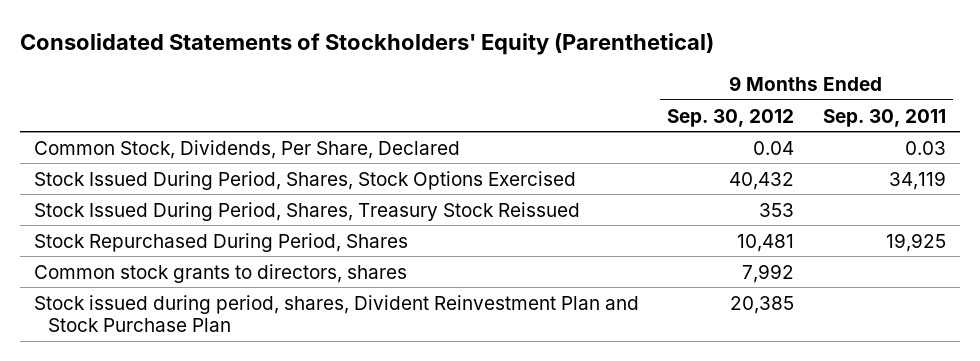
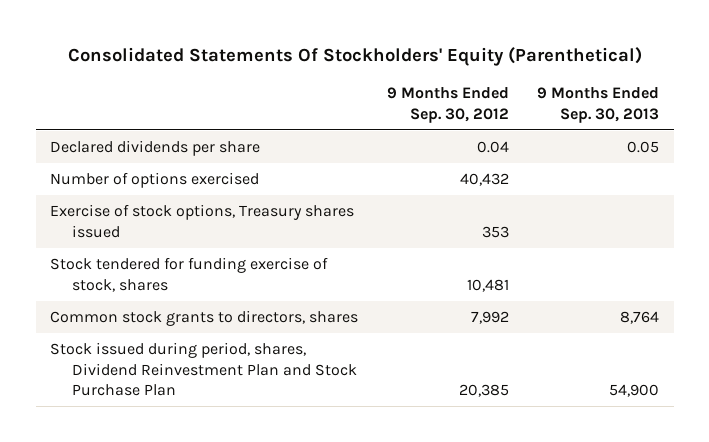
- Consolidated Statements of Stockholders' Equity (Parenthetical)
+ Consolidated Statements Of Stockholders' Equity (Parenthetical)
- | 9 Months Ended Sep. 30, 2012 | 9 Months Ended Sep. 30, 2011
+ | 9 Months Ended Sep. 30, 2012 | 9 Months Ended Sep. 30, 2013
- Common Stock, Dividends, Per Share, Declared | 0.04 | 0.03
- Stock Issued During Period, Shares, Stock Options Exercised | 40,432 | 34,119
- Stock Issued During Period, Shares, Treasury Stock Reissued | 353 |
- Stock Repurchased During Period, Shares | 10,481 | 19,925
+ Declared dividends per share | 0.04 | 0.05
+ Number of options exercised | 40,432 |
+ Exercise of stock options, Treasury shares issued | 353 |
+ Stock tendered for funding exercise of stock, shares | 10,481 |
- Stock issued during period, shares, Divident Reinvestment Plan and Stock Purchase Plan | 20,385 |
+ Stock issued during period, shares, Dividend Reinvestment Plan and Stock Purchase Plan | 20,385 | 54,900

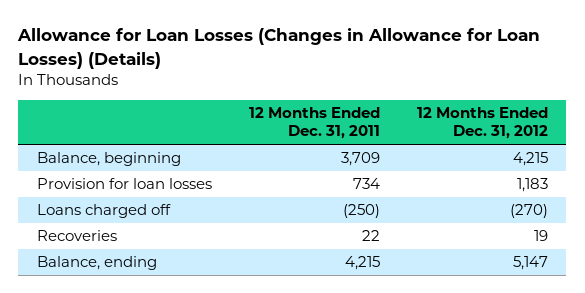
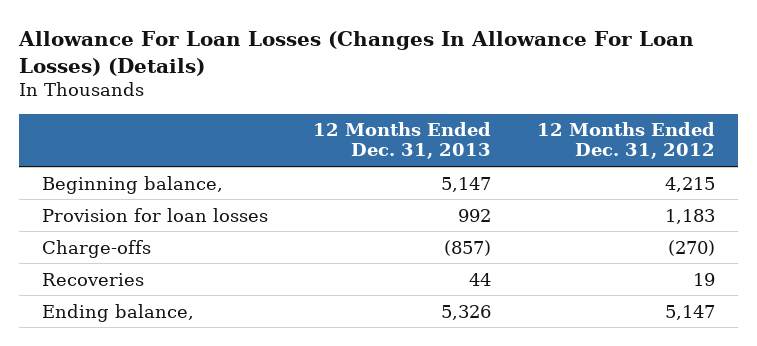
- Allowance for Loan Losses (Changes in Allowance for Loan Losses) (Details)
+ Allowance For Loan Losses (Changes In Allowance For Loan Losses) (Details)
- | 12 Months Ended Dec. 31, 2011 | 12 Months Ended Dec. 31, 2012
+ | 12 Months Ended Dec. 31, 2013 | 12 Months Ended Dec. 31, 2012
- Balance, beginning | 3,709 | 4,215
+ Beginning balance, | 5,147 | 4,215
- Loans charged off | (250) | (270)
+ Charge-offs | (857) | (270)
- Balance, ending | 4,215 | 5,147
+ Ending balance, | 5,326 | 5,147

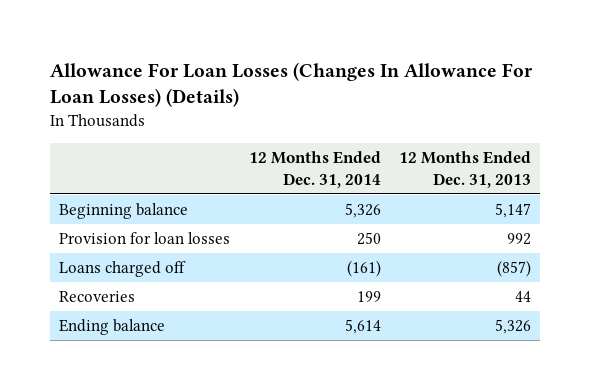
- | 12 Months Ended Dec. 31, 2013 | 12 Months Ended Dec. 31, 2012
+ | 12 Months Ended Dec. 31, 2014 | 12 Months Ended Dec. 31, 2013
- Beginning balance, | 5,147 | 4,215
+ Beginning balance | 5,326 | 5,147
- Charge-offs | (857) | (270)
+ Loans charged off | (161) | (857)
- Ending balance, | 5,326 | 5,147
+ Ending balance | 5,614 | 5,326

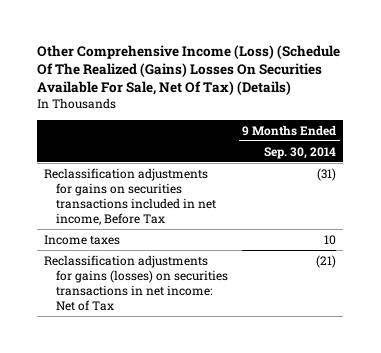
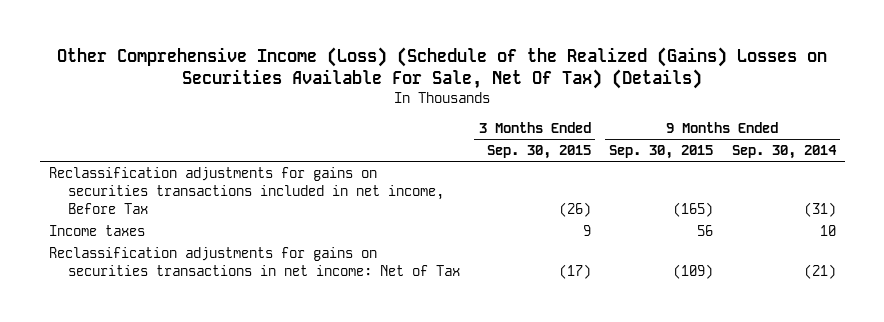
- Other Comprehensive Income (Loss) (Schedule Of The Realized (Gains) Losses On Securities Available For Sale, Net Of Tax) (Details)
+ Other Comprehensive Income (Loss) (Schedule of the Realized (Gains) Losses on Securities Available For Sale, Net Of Tax) (Details)
- | 9 Months Ended Sep. 30, 2014
+ | 3 Months Ended Sep. 30, 2015 | 9 Months Ended Sep. 30, 2015 | 9 Months Ended Sep. 30, 2014
- Reclassification adjustments for gains (losses) on securities transactions in net income: Net of Tax | (21)
+ Reclassification adjustments for gains on securities transactions in net income: Net of Tax | (17) | (109) | (21)

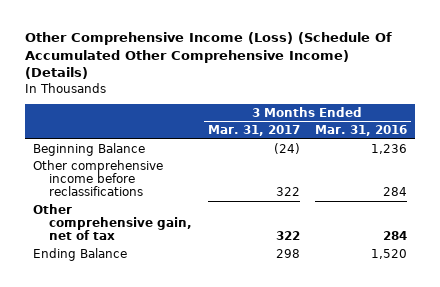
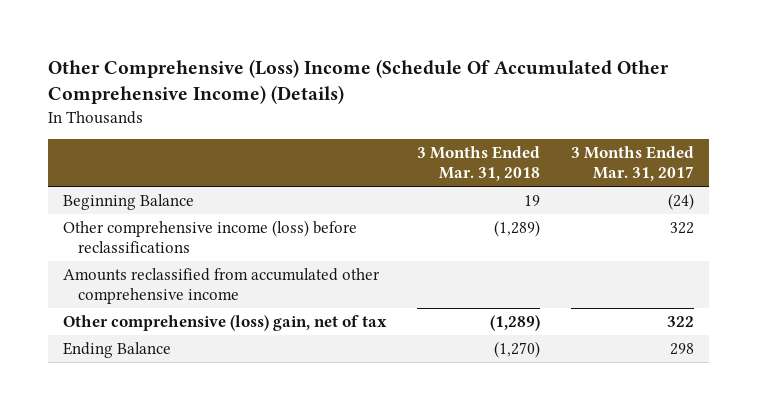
- Other Comprehensive Income (Loss) (Schedule Of Accumulated Other Comprehensive Income) (Details)
+ Other Comprehensive (Loss) Income (Schedule Of Accumulated Other Comprehensive Income) (Details)
- | 3 Months Ended Mar. 31, 2017 | 3 Months Ended Mar. 31, 2016
+ | 3 Months Ended Mar. 31, 2018 | 3 Months Ended Mar. 31, 2017
- Other comprehensive income before reclassifications | 322 | 284
- Other comprehensive gain, net of tax | 322 | 284
+ Other comprehensive income (loss) before reclassifications | (1,289) | 322
+ Amounts reclassified from accumulated other comprehensive income
+ Other comprehensive (loss) gain, net of tax | (1,289) | 322

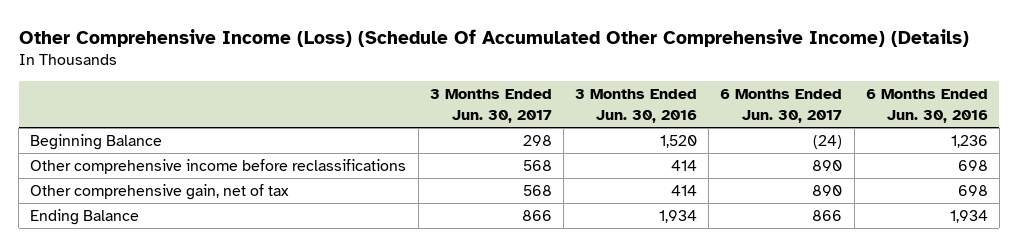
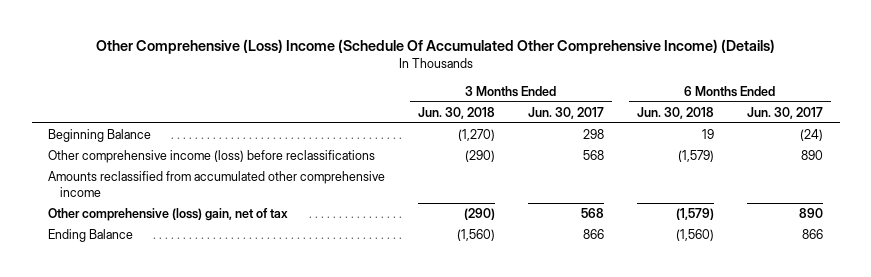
- Other Comprehensive Income (Loss) (Schedule Of Accumulated Other Comprehensive Income) (Details)
+ Other Comprehensive (Loss) Income (Schedule Of Accumulated Other Comprehensive Income) (Details)
- | 3 Months Ended Jun. 30, 2017 | 3 Months Ended Jun. 30, 2016 | 6 Months Ended Jun. 30, 2017 | 6 Months Ended Jun. 30, 2016
+ | 3 Months Ended Jun. 30, 2018 | 3 Months Ended Jun. 30, 2017 | 6 Months Ended Jun. 30, 2018 | 6 Months Ended Jun. 30, 2017
- Other comprehensive income before reclassifications | 568 | 414 | 890 | 698
- Other comprehensive gain, net of tax | 568 | 414 | 890 | 698
+ Other comprehensive income (loss) before reclassifications | (290) | 568 | (1,579) | 890
+ Amounts reclassified from accumulated other comprehensive income
+ Other comprehensive (loss) gain, net of tax | (290) | 568 | (1,579) | 890

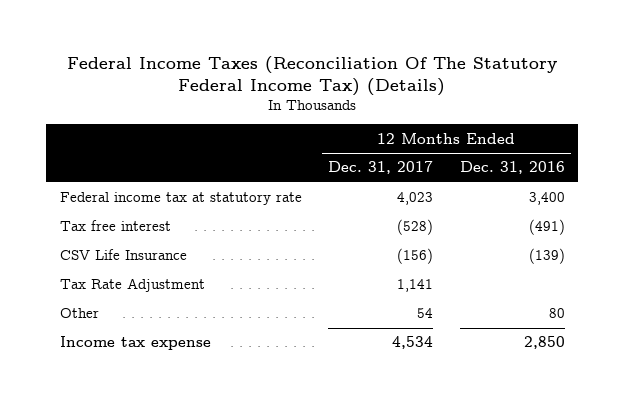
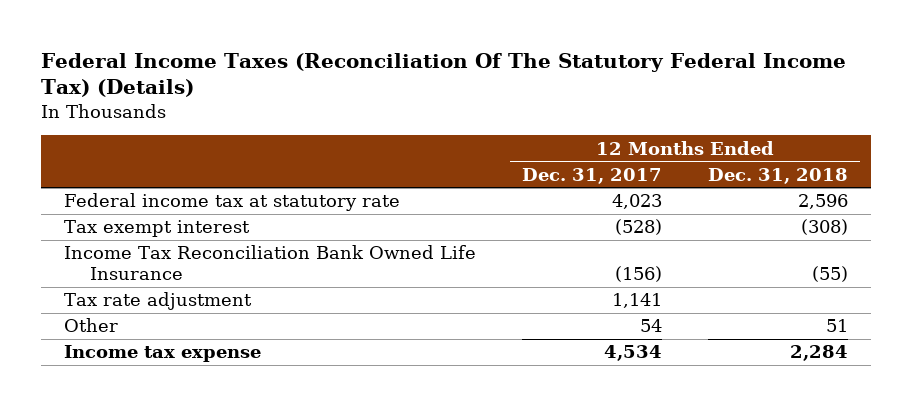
- | 12 Months Ended Dec. 31, 2017 | 12 Months Ended Dec. 31, 2016
+ | 12 Months Ended Dec. 31, 2017 | 12 Months Ended Dec. 31, 2018
- Tax free interest | (528) | (491)
- CSV Life Insurance | (156) | (139)
- Tax Rate Adjustment | 1,141 |
+ Tax exempt interest | (528) | (308)
+ Income Tax Reconciliation Bank Owned Life Insurance | (156) | (55)
+ Tax rate adjustment | 1,141 |

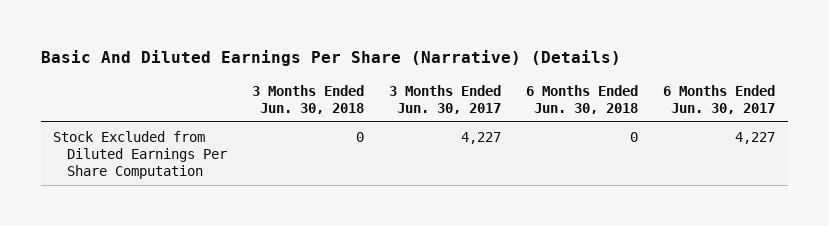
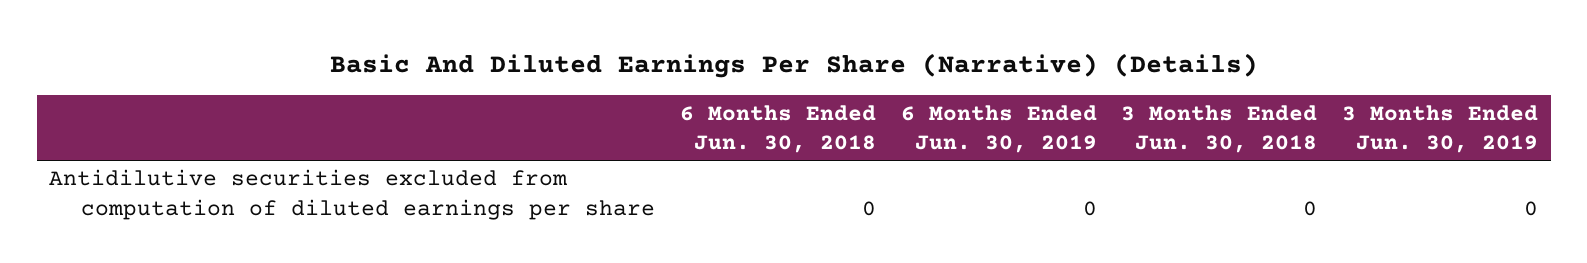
- | 3 Months Ended Jun. 30, 2018 | 3 Months Ended Jun. 30, 2017 | 6 Months Ended Jun. 30, 2018 | 6 Months Ended Jun. 30, 2017
+ | 6 Months Ended Jun. 30, 2018 | 6 Months Ended Jun. 30, 2019 | 3 Months Ended Jun. 30, 2018 | 3 Months Ended Jun. 30, 2019
- Stock Excluded from Diluted Earnings Per Share Computation | 0 | 4,227 | 0 | 4,227
+ Antidilutive securities excluded from computation of diluted earnings per share | 0 | 0 | 0 | 0

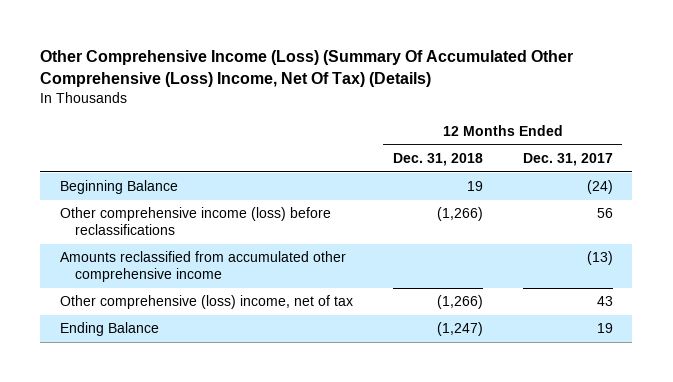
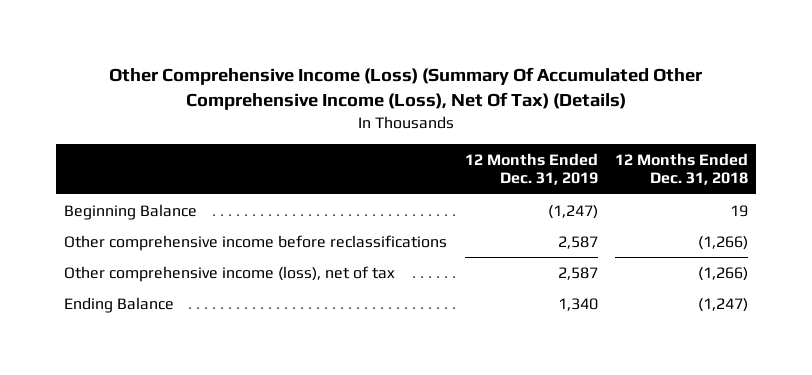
- Other Comprehensive Income (Loss) (Summary Of Accumulated Other Comprehensive (Loss) Income, Net Of Tax) (Details)
+ Other Comprehensive Income (Loss) (Summary Of Accumulated Other Comprehensive Income (Loss), Net Of Tax) (Details)
- | 12 Months Ended Dec. 31, 2018 | 12 Months Ended Dec. 31, 2017
+ | 12 Months Ended Dec. 31, 2019 | 12 Months Ended Dec. 31, 2018
- Other comprehensive income (loss) before reclassifications | (1,266) | 56
- Amounts reclassified from accumulated other comprehensive income | | (13)
- Other comprehensive (loss) income, net of tax | (1,266) | 43
+ Other comprehensive income before reclassifications | 2,587 | (1,266)
+ Other comprehensive income (loss), net of tax | 2,587 | (1,266)

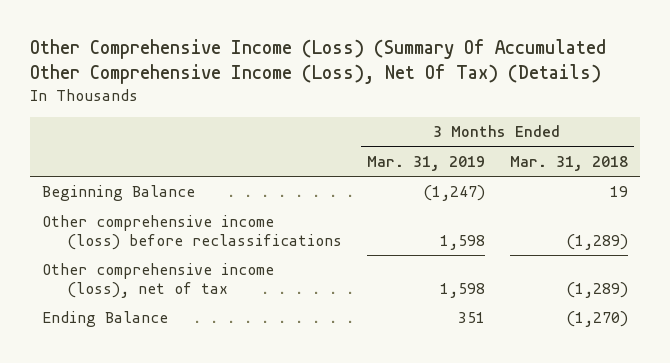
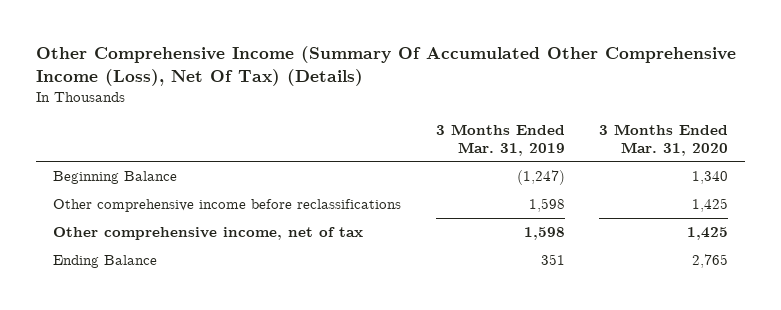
- Other Comprehensive Income (Loss) (Summary Of Accumulated Other Comprehensive Income (Loss), Net Of Tax) (Details)
+ Other Comprehensive Income (Summary Of Accumulated Other Comprehensive Income (Loss), Net Of Tax) (Details)
- | 3 Months Ended Mar. 31, 2019 | 3 Months Ended Mar. 31, 2018
+ | 3 Months Ended Mar. 31, 2019 | 3 Months Ended Mar. 31, 2020
- Other comprehensive income (loss) before reclassifications | 1,598 | (1,289)
- Other comprehensive income (loss), net of tax | 1,598 | (1,289)
+ Other comprehensive income before reclassifications | 1,598 | 1,425
+ Other comprehensive income, net of tax | 1,598 | 1,425

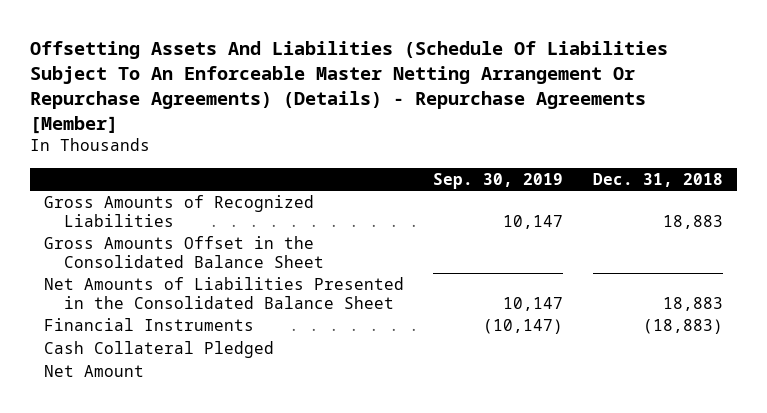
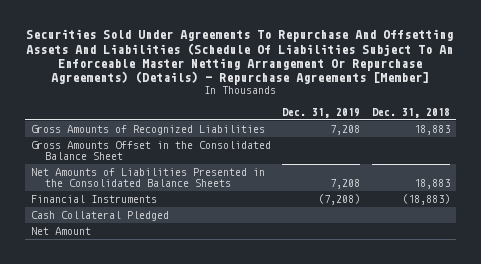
- Offsetting Assets And Liabilities (Schedule Of Liabilities Subject To An Enforceable Master Netting Arrangement Or Repurchase Agreements) (Details) - Repurchase Agreements [Member]
+ Securities Sold Under Agreements To Repurchase And Offsetting Assets And Liabilities (Schedule Of Liabilities Subject To An Enforceable Master Netting Arrangement Or Repurchase Agreements) (Details) - Repurchase Agreements [Member]
- | Sep. 30, 2019 | Dec. 31, 2018
+ | Dec. 31, 2019 | Dec. 31, 2018
- Net Amounts of Liabilities Presented in the Consolidated Balance Sheet | 10,147 | 18,883
+ Net Amounts of Liabilities Presented in the Consolidated Balance Sheets | 7,208 | 18,883

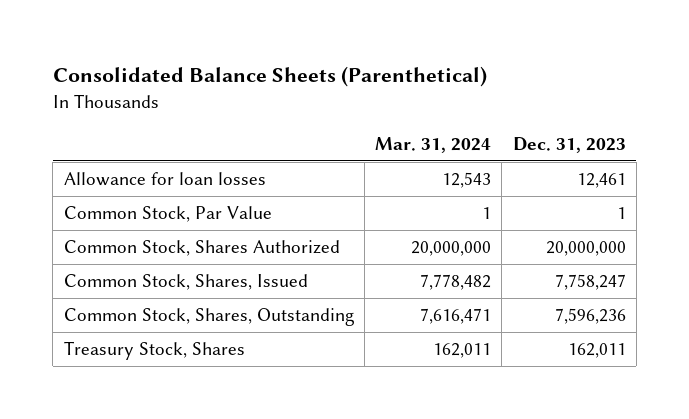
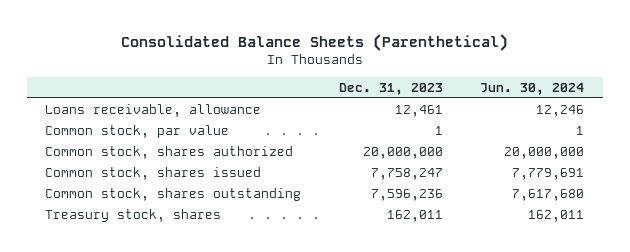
- | Mar. 31, 2024 | Dec. 31, 2023
+ | Dec. 31, 2023 | Jun. 30, 2024
- Allowance for loan losses | 12,543 | 12,461
- Common Stock, Par Value | 1 | 1
- Common Stock, Shares Authorized | 20,000,000 | 20,000,000
- Common Stock, Shares, Issued | 7,778,482 | 7,758,247
- Common Stock, Shares, Outstanding | 7,616,471 | 7,596,236
- Treasury Stock, Shares | 162,011 | 162,011
+ Loans receivable, allowance | 12,461 | 12,246
+ Common stock, par value | 1 | 1
+ Common stock, shares authorized | 20,000,000 | 20,000,000
+ Common stock, shares issued | 7,758,247 | 7,779,691
+ Common stock, shares outstanding | 7,596,236 | 7,617,680
+ Treasury stock, shares | 162,011 | 162,011

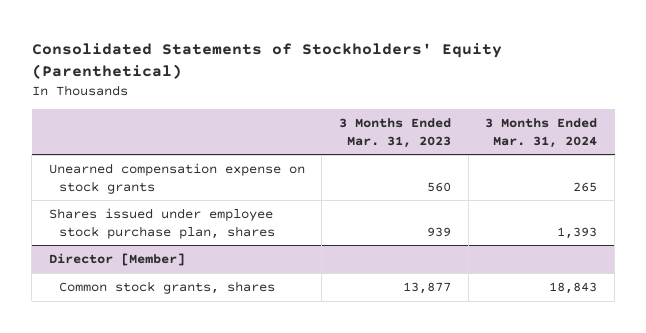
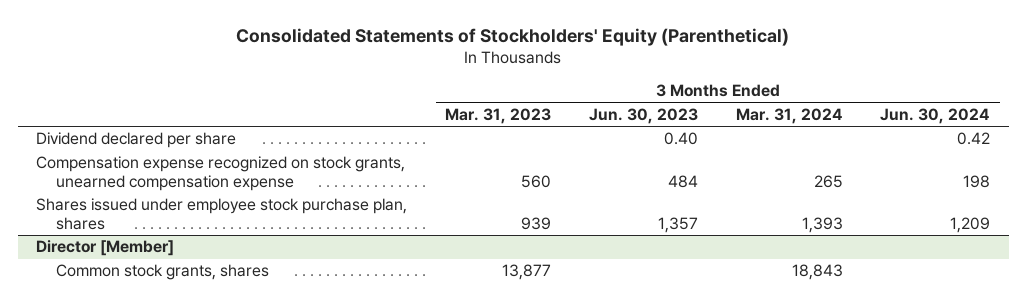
- | 3 Months Ended Mar. 31, 2023 | 3 Months Ended Mar. 31, 2024
+ | 3 Months Ended Mar. 31, 2023 | 3 Months Ended Jun. 30, 2023 | 3 Months Ended Mar. 31, 2024 | 3 Months Ended Jun. 30, 2024
- Unearned compensation expense on stock grants | 560 | 265
+ Dividend declared per share | | 0.40 | | 0.42
+ Compensation expense recognized on stock grants, unearned compensation expense | 560 | 484 | 265 | 198

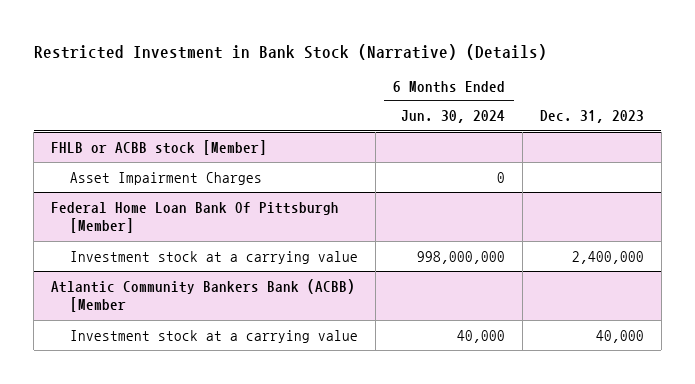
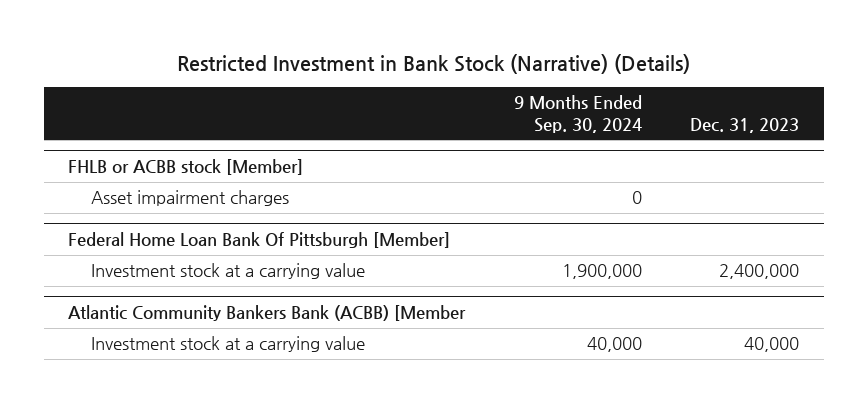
- | 6 Months Ended Jun. 30, 2024 | Dec. 31, 2023
+ | 9 Months Ended Sep. 30, 2024 | Dec. 31, 2023
@ FHLB or ACBB stock [Member]
- Asset Impairment Charges | 0 |
+ Asset impairment charges | 0 |

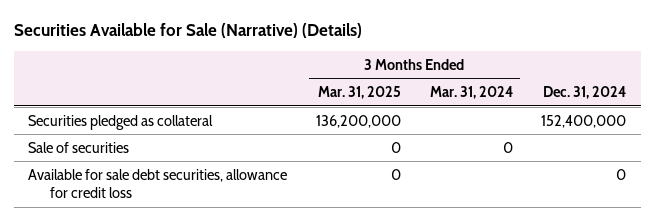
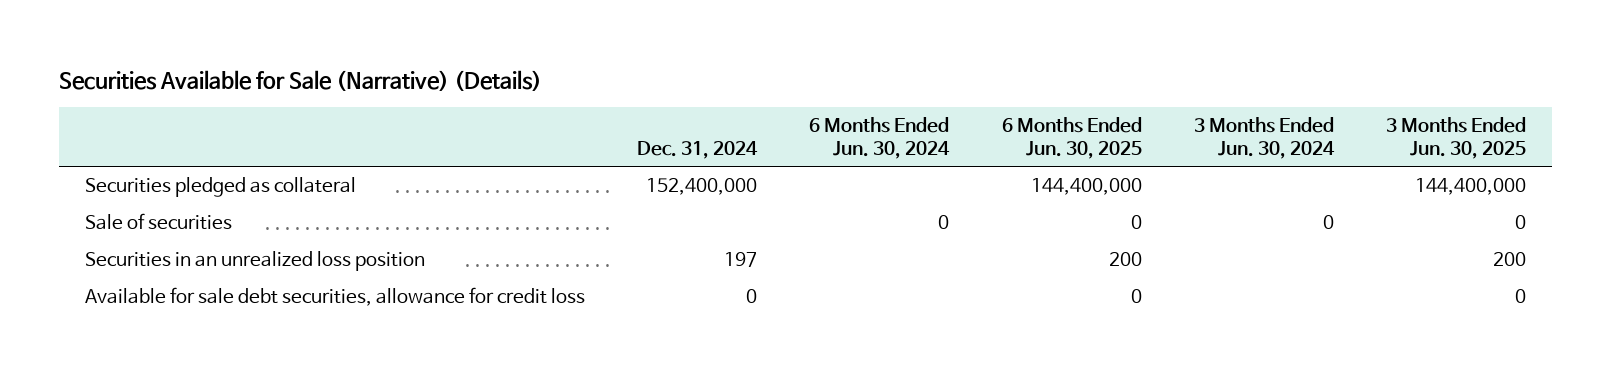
- | 3 Months Ended Mar. 31, 2025 | 3 Months Ended Mar. 31, 2024 | Dec. 31, 2024
+ | Dec. 31, 2024 | 6 Months Ended Jun. 30, 2024 | 6 Months Ended Jun. 30, 2025 | 3 Months Ended Jun. 30, 2024 | 3 Months Ended Jun. 30, 2025
+ Securities in an unrealized loss position | 197 | | 200 | | 200

